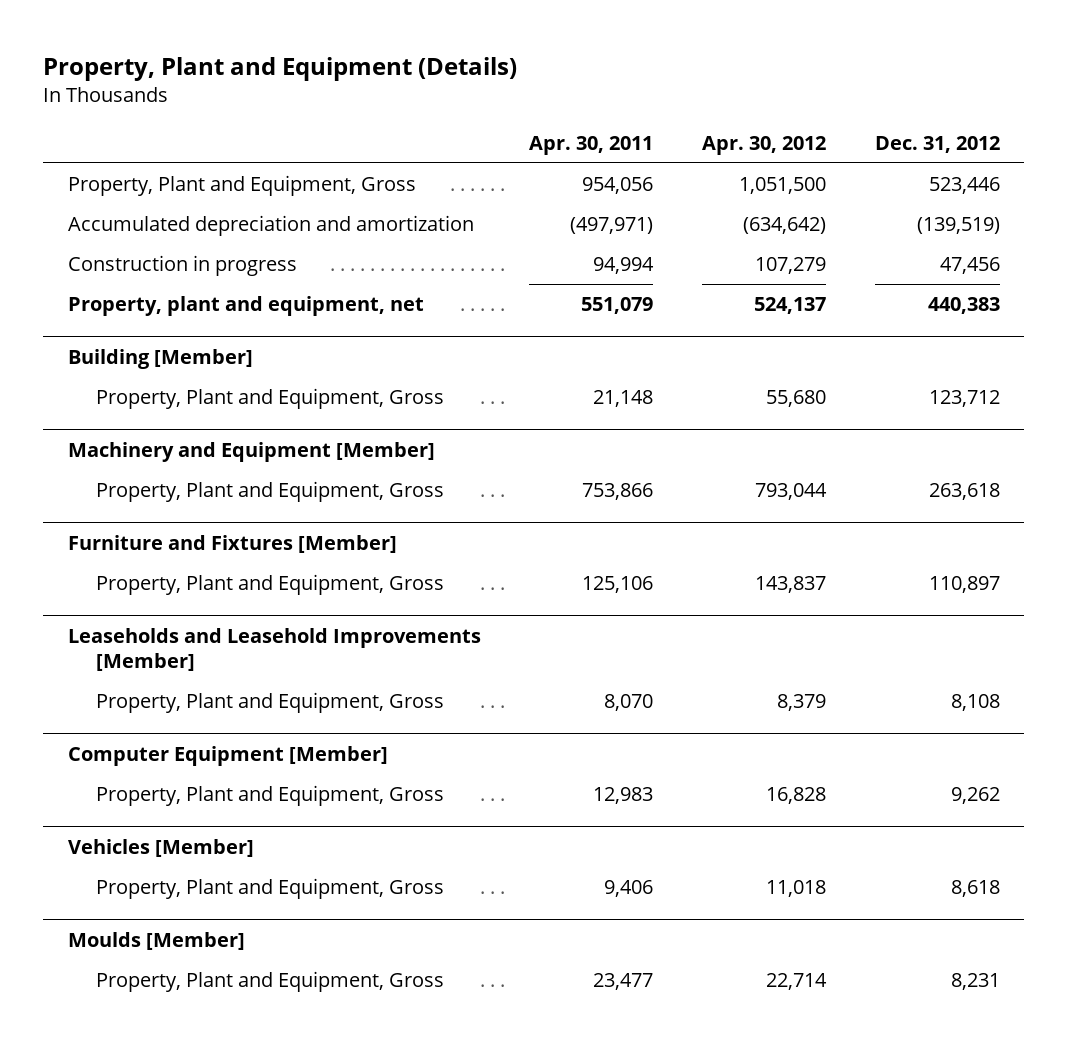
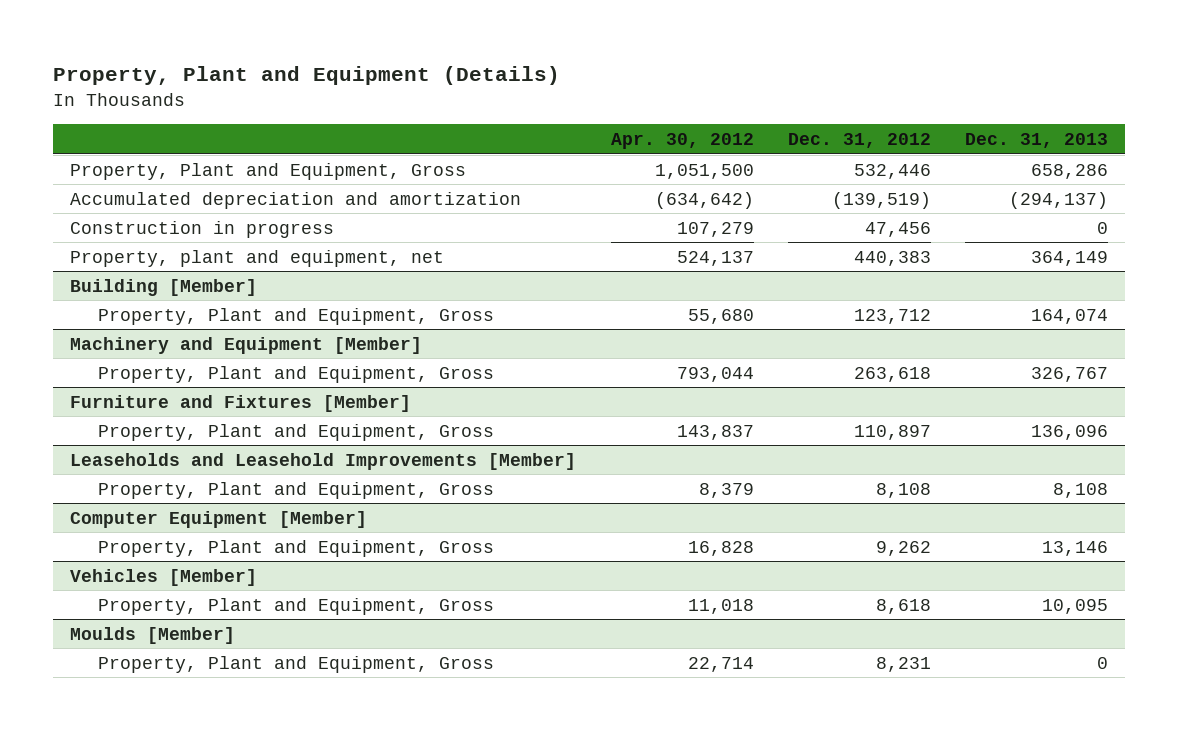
- | Apr. 30, 2011 | Apr. 30, 2012 | Dec. 31, 2012
+ | Apr. 30, 2012 | Dec. 31, 2012 | Dec. 31, 2013
- Property, Plant and Equipment, Gross | 954,056 | 1,051,500 | 523,446
+ Property, Plant and Equipment, Gross | 1,051,500 | 532,446 | 658,286

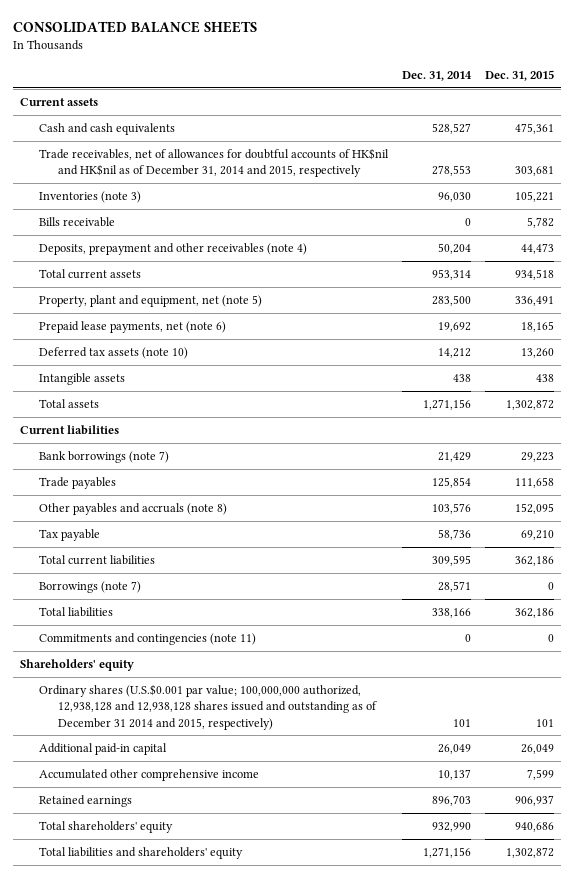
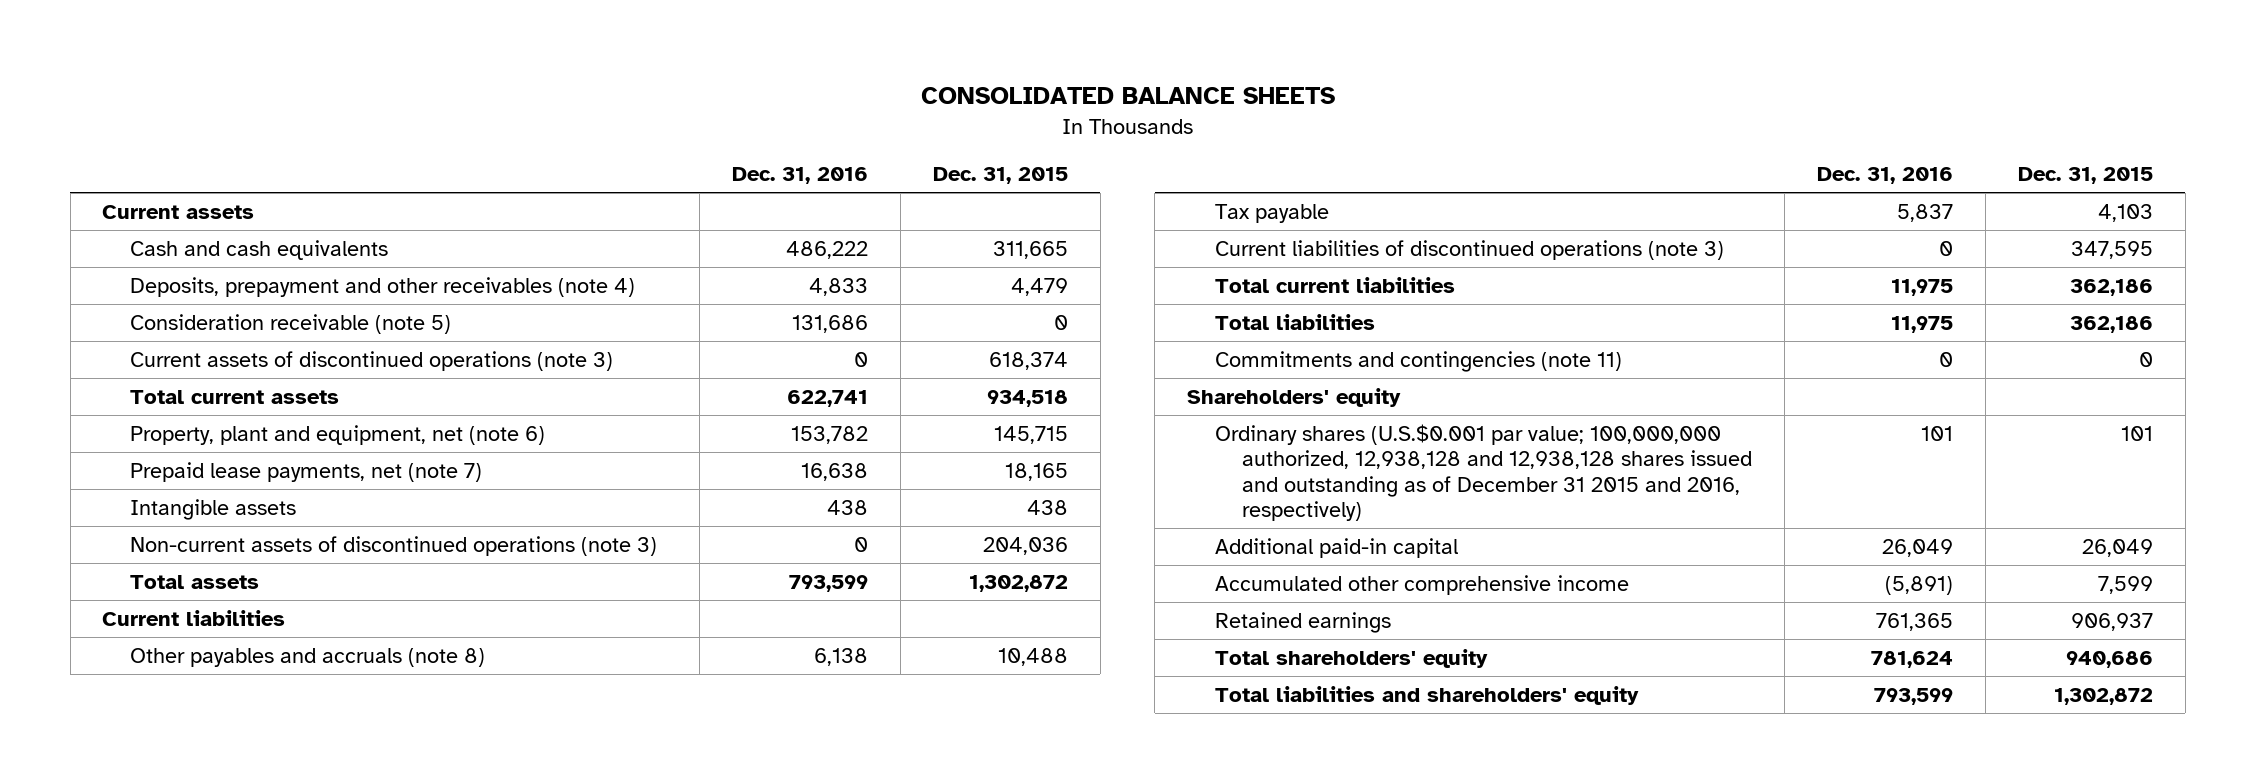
- | Dec. 31, 2014 | Dec. 31, 2015
+ | Dec. 31, 2016 | Dec. 31, 2015
- Cash and cash equivalents | 528,527 | 475,361
- Trade receivables, net of allowances for doubtful accounts of HK$nil and HK$nil as of December 31, 2014 and 2015, respectively | 278,553 | 303,681
- Inventories (note 3) | 96,030 | 105,221
- Bills receivable | 0 | 5,782
- Deposits, prepayment and other receivables (note 4) | 50,204 | 44,473
+ Cash and cash equivalents | 486,222 | 311,665
+ Deposits, prepayment and other receivables (note 4) | 4,833 | 4,479
+ Consideration receivable (note 5) | 131,686 | 0
+ Current assets of discontinued operations (note 3) | 0 | 618,374
- Property, plant and equipment, net (note 5) | 283,500 | 336,491
- Prepaid lease payments, net (note 6) | 19,692 | 18,165
- Deferred tax assets (note 10) | 14,212 | 13,260
+ Property, plant and equipment, net (note 6) | 153,782 | 145,715
+ Prepaid lease payments, net (note 7) | 16,638 | 18,165
+ Non-current assets of discontinued operations (note 3) | 0 | 204,036
- Bank borrowings (note 7) | 21,429 | 29,223
- Trade payables | 125,854 | 111,658
- Other payables and accruals (note 8) | 103,576 | 152,095
- Tax payable | 58,736 | 69,210
+ Other payables and accruals (note 8) | 6,138 | 10,488
+ Tax payable | 5,837 | 4,103
+ Current liabilities of discontinued operations (note 3) | 0 | 347,595
- Borrowings (note 7) | 28,571 | 0
- Ordinary shares (U.S.$0.001 par value; 100,000,000 authorized, 12,938,128 and 12,938,128 shares issued and outstanding as of December 31 2014 and 2015, respectively) | 101 | 101
+ Ordinary shares (U.S.$0.001 par value; 100,000,000 authorized, 12,938,128 and 12,938,128 shares issued and outstanding as of December 31 2015 and 2016, respectively) | 101 | 101

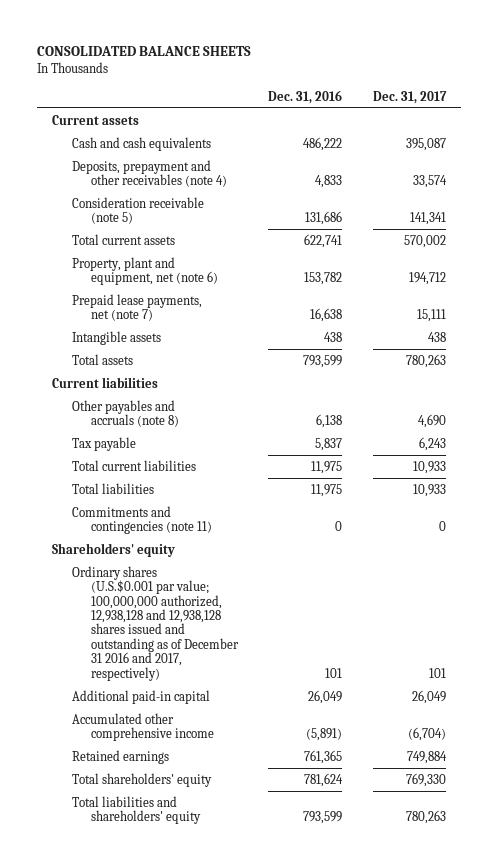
- | Dec. 31, 2016 | Dec. 31, 2015
+ | Dec. 31, 2016 | Dec. 31, 2017
- Current assets of discontinued operations (note 3) | 0 | 618,374
- Non-current assets of discontinued operations (note 3) | 0 | 204,036
- Current liabilities of discontinued operations (note 3) | 0 | 347,595
- Ordinary shares (U.S.$0.001 par value; 100,000,000 authorized, 12,938,128 and 12,938,128 shares issued and outstanding as of December 31 2015 and 2016, respectively) | 101 | 101
+ Ordinary shares (U.S.$0.001 par value; 100,000,000 authorized, 12,938,128 and 12,938,128 shares issued and outstanding as of December 31 2016 and 2017, respectively) | 101 | 101

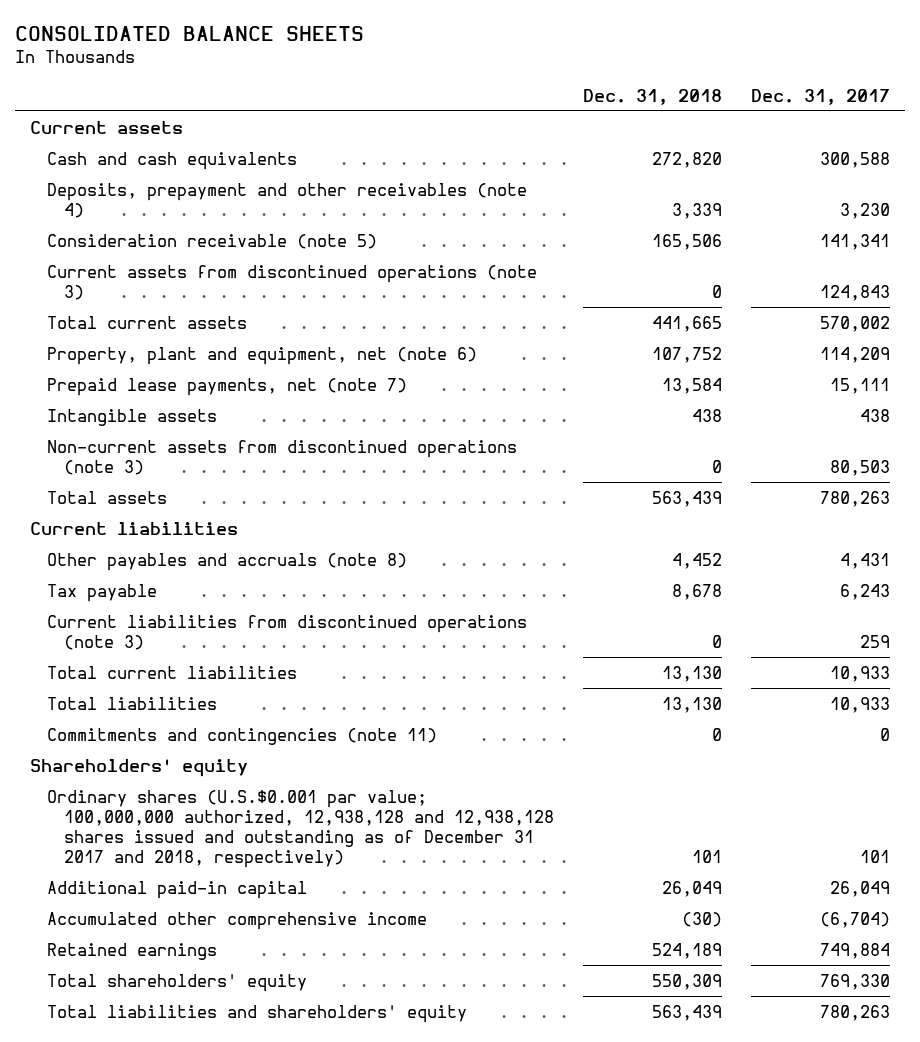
- | Dec. 31, 2016 | Dec. 31, 2017
+ | Dec. 31, 2018 | Dec. 31, 2017
- Cash and cash equivalents | 486,222 | 395,087
- Deposits, prepayment and other receivables (note 4) | 4,833 | 33,574
+ Cash and cash equivalents | 272,820 | 300,588
+ Deposits, prepayment and other receivables (note 4) | 3,339 | 3,230
+ Current assets from discontinued operations (note 3) | 0 | 124,843
- Property, plant and equipment, net (note 6) | 153,782 | 194,712
+ Property, plant and equipment, net (note 6) | 107,752 | 114,209
+ Non-current assets from discontinued operations (note 3) | 0 | 80,503
- Other payables and accruals (note 8) | 6,138 | 4,690
+ Other payables and accruals (note 8) | 4,452 | 4,431
+ Current liabilities from discontinued operations (note 3) | 0 | 259
- Ordinary shares (U.S.$0.001 par value; 100,000,000 authorized, 12,938,128 and 12,938,128 shares issued and outstanding as of December 31 2016 and 2017, respectively) | 101 | 101
+ Ordinary shares (U.S.$0.001 par value; 100,000,000 authorized, 12,938,128 and 12,938,128 shares issued and outstanding as of December 31 2017 and 2018, respectively) | 101 | 101

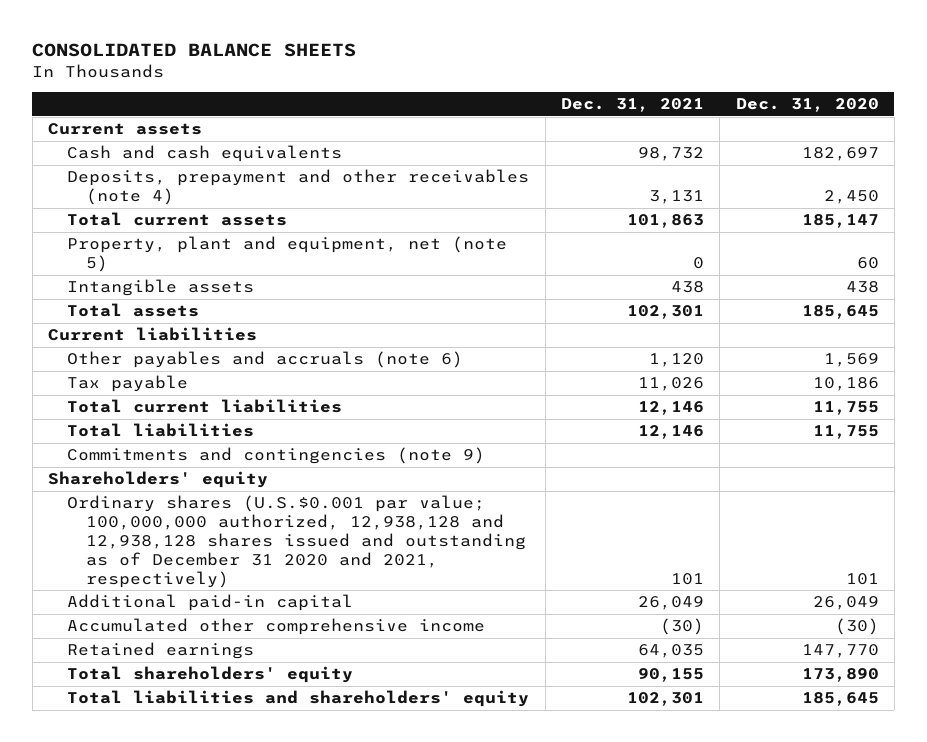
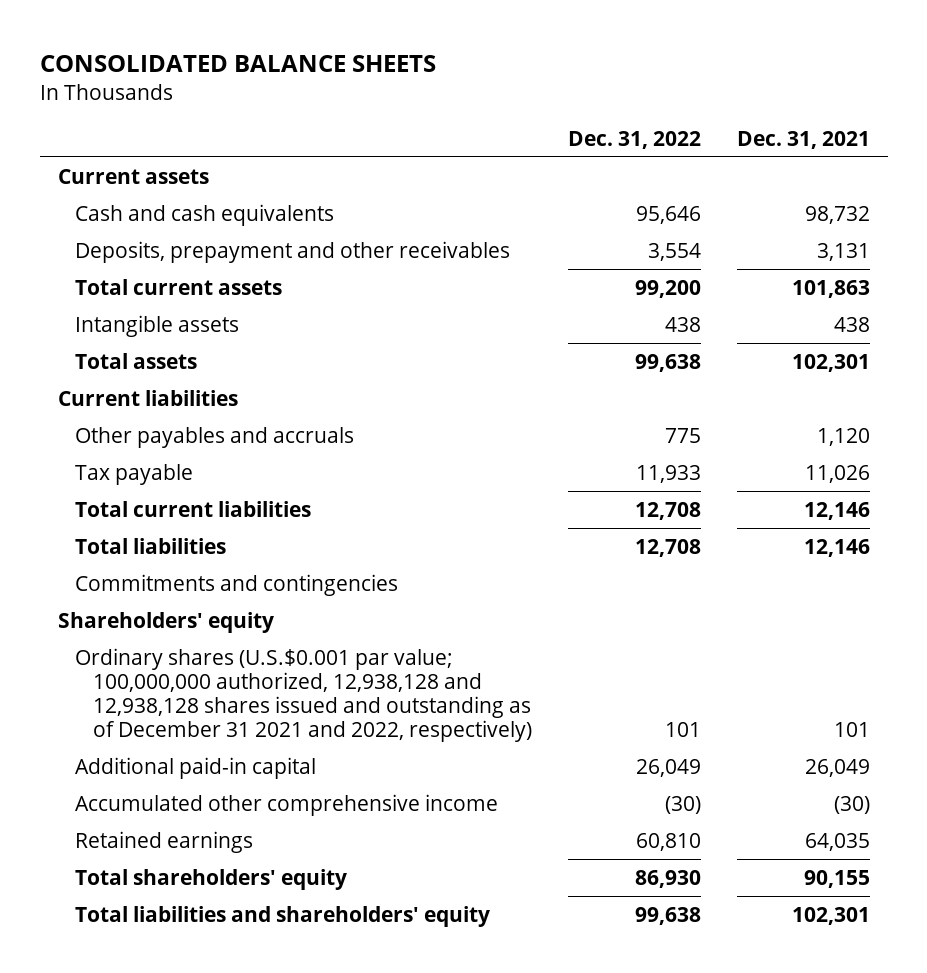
- | Dec. 31, 2021 | Dec. 31, 2020
+ | Dec. 31, 2022 | Dec. 31, 2021
- Deposits, prepayment and other receivables (note 4) | 3,131 | 2,450
+ Deposits, prepayment and other receivables | 3,554 | 3,131
- Property, plant and equipment, net (note 5) | 0 | 60
- Other payables and accruals (note 6) | 1,120 | 1,569
+ Other payables and accruals | 775 | 1,120
- Commitments and contingencies (note 9)
+ Commitments and contingencies
- Ordinary shares (U.S.$0.001 par value; 100,000,000 authorized, 12,938,128 and 12,938,128 shares issued and outstanding as of December 31 2020 and 2021, respectively) | 101 | 101
+ Ordinary shares (U.S.$0.001 par value; 100,000,000 authorized, 12,938,128 and 12,938,128 shares issued and outstanding as of December 31 2021 and 2022, respectively) | 101 | 101

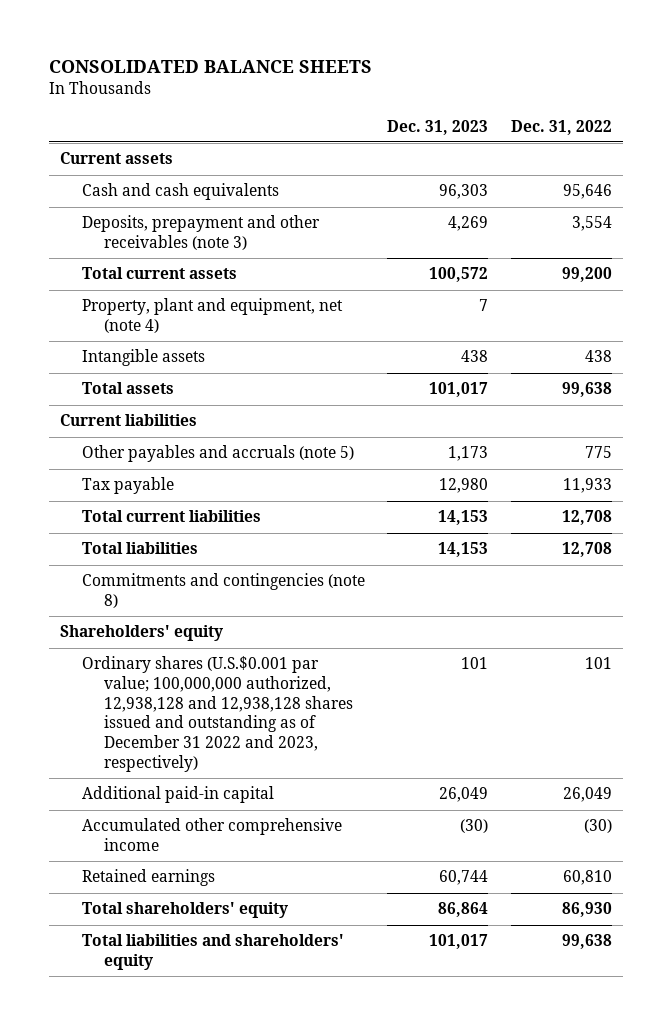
- | Dec. 31, 2022 | Dec. 31, 2021
+ | Dec. 31, 2023 | Dec. 31, 2022
- Deposits, prepayment and other receivables | 3,554 | 3,131
+ Deposits, prepayment and other receivables (note 3) | 4,269 | 3,554
+ Property, plant and equipment, net (note 4) | 7 |
- Other payables and accruals | 775 | 1,120
+ Other payables and accruals (note 5) | 1,173 | 775
- Commitments and contingencies
+ Commitments and contingencies (note 8)
- Ordinary shares (U.S.$0.001 par value; 100,000,000 authorized, 12,938,128 and 12,938,128 shares issued and outstanding as of December 31 2021 and 2022, respectively) | 101 | 101
+ Ordinary shares (U.S.$0.001 par value; 100,000,000 authorized, 12,938,128 and 12,938,128 shares issued and outstanding as of December 31 2022 and 2023, respectively) | 101 | 101

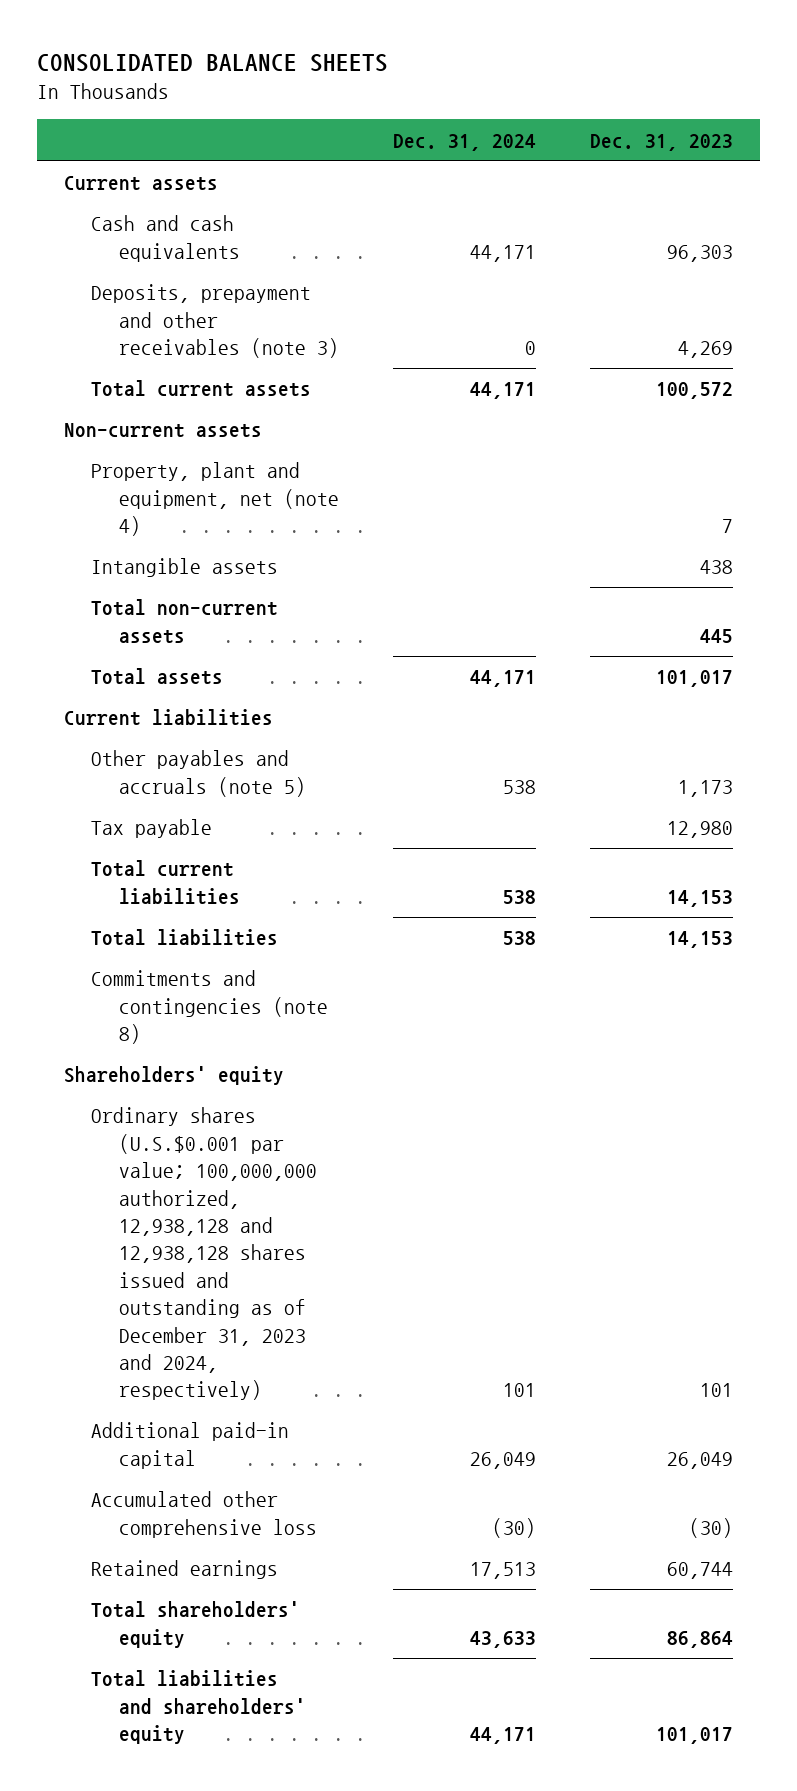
- | Dec. 31, 2023 | Dec. 31, 2022
+ | Dec. 31, 2024 | Dec. 31, 2023
+ Non-current assets
+ Total non-current assets | | 445
- Ordinary shares (U.S.$0.001 par value; 100,000,000 authorized, 12,938,128 and 12,938,128 shares issued and outstanding as of December 31 2022 and 2023, respectively) | 101 | 101
+ Ordinary shares (U.S.$0.001 par value; 100,000,000 authorized, 12,938,128 and 12,938,128 shares issued and outstanding as of December 31, 2023 and 2024, respectively) | 101 | 101
- Accumulated other comprehensive income | (30) | (30)
+ Accumulated other comprehensive loss | (30) | (30)

